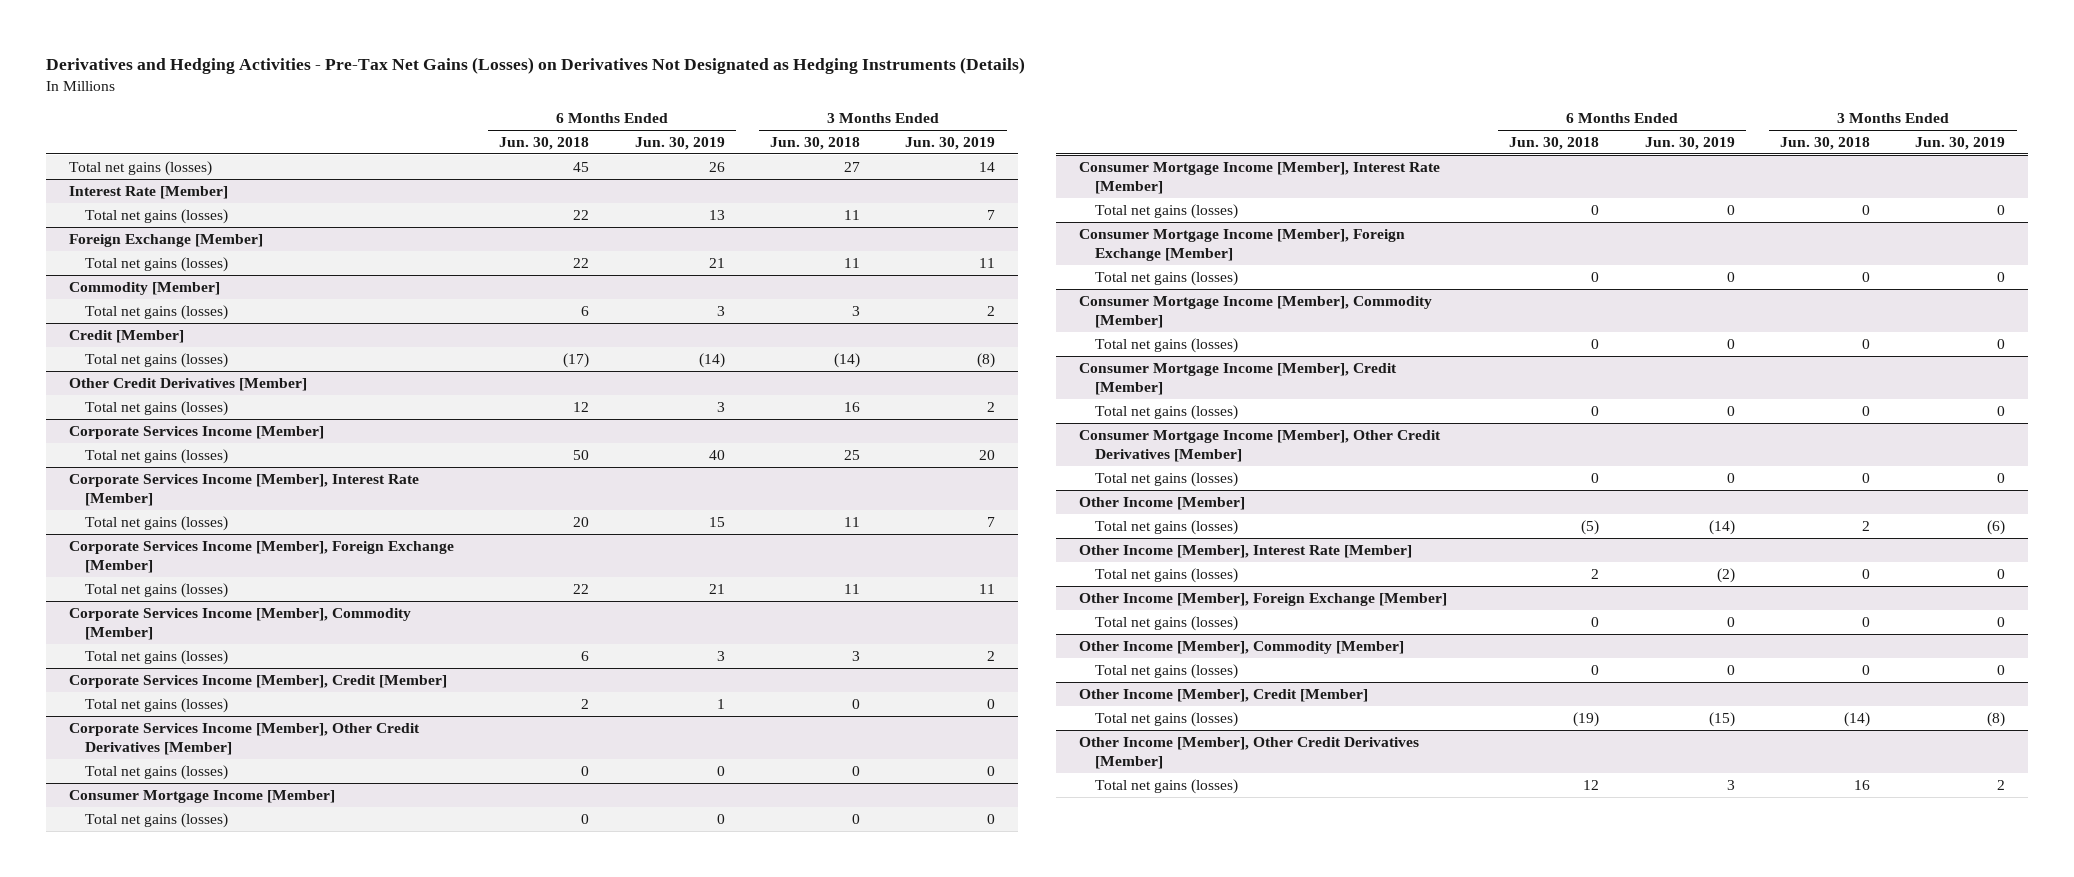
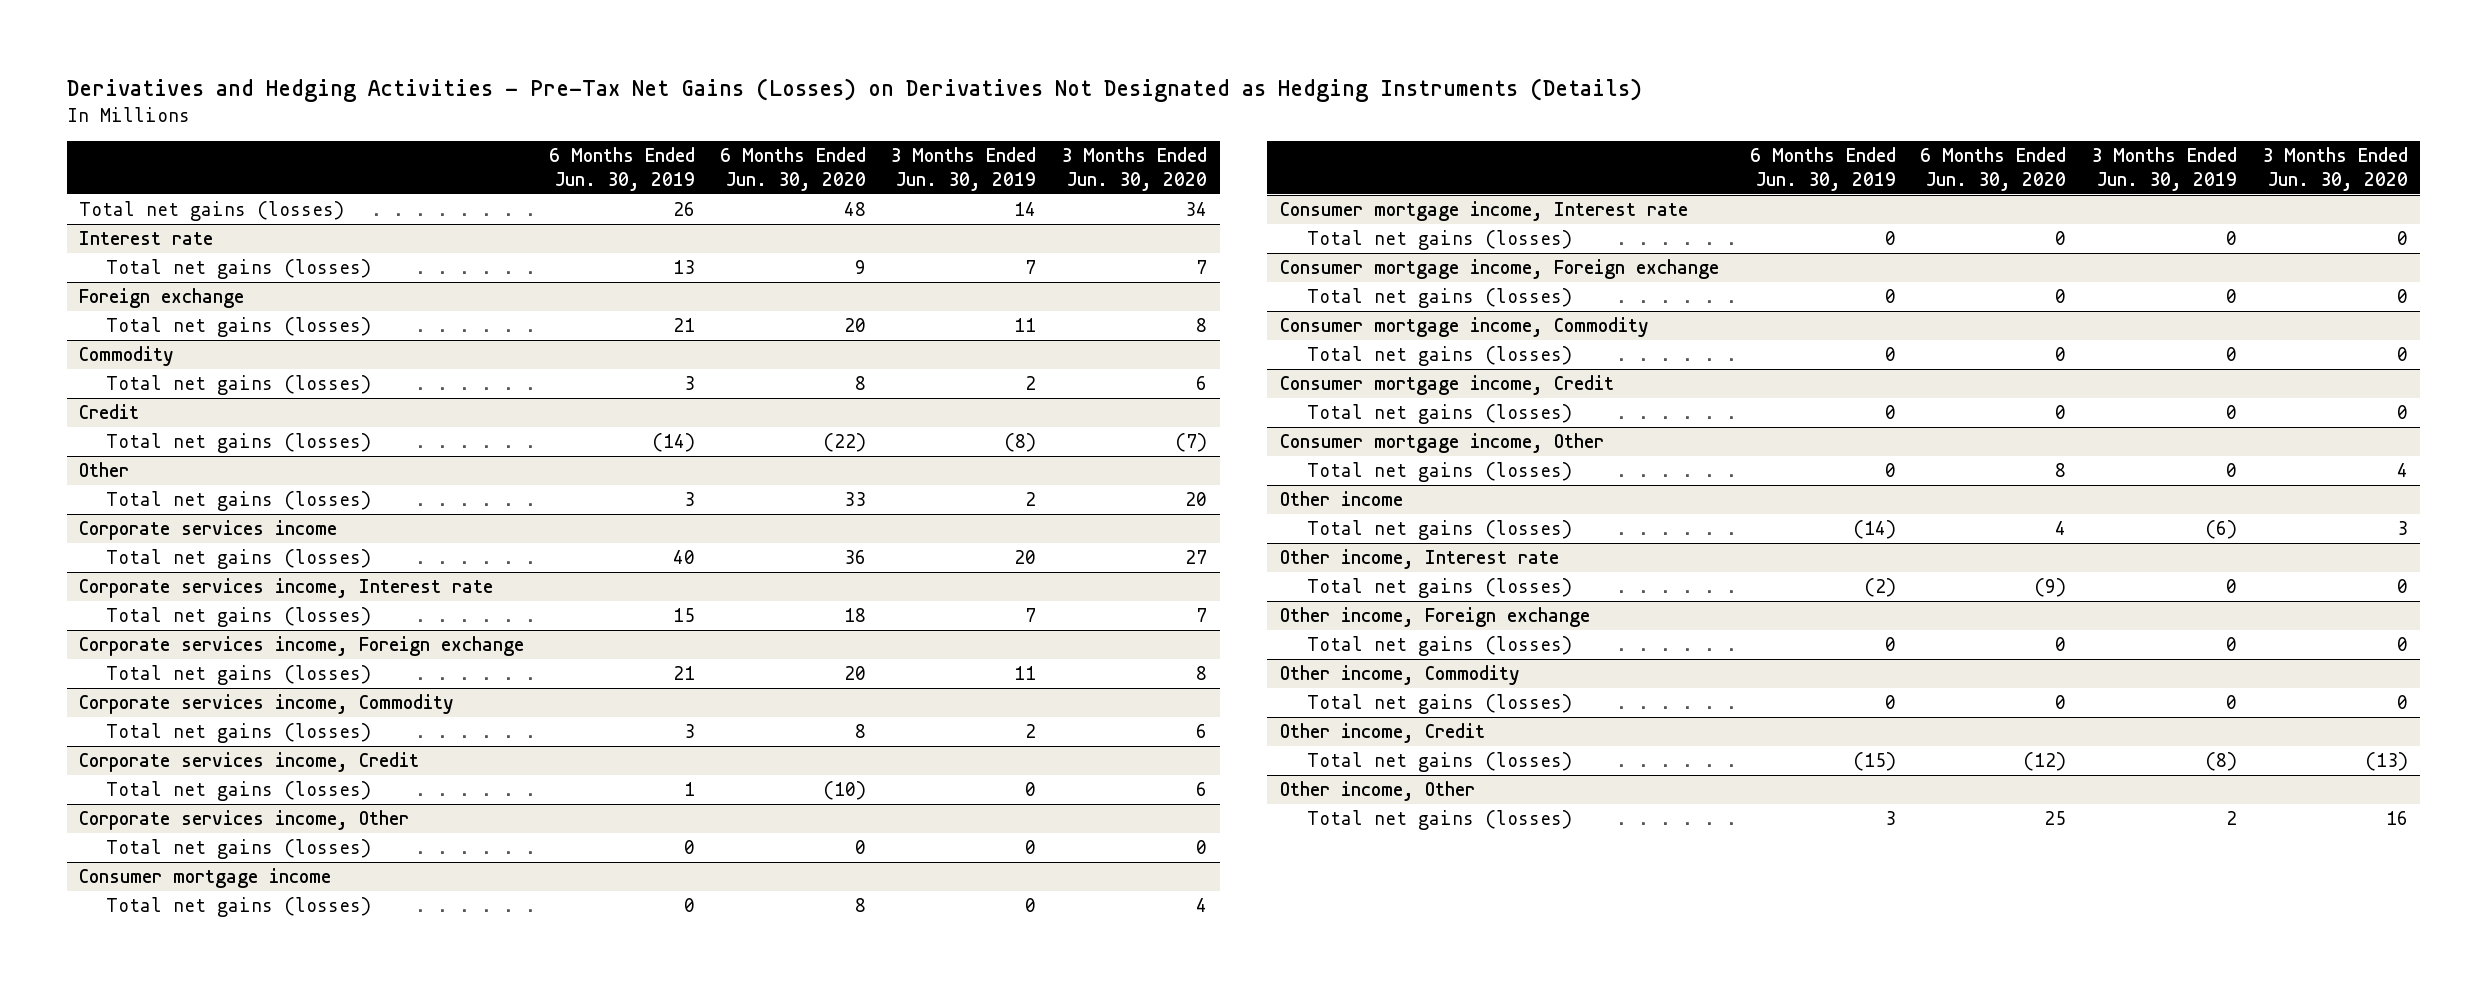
- | 6 Months Ended Jun. 30, 2018 | 6 Months Ended Jun. 30, 2019 | 3 Months Ended Jun. 30, 2018 | 3 Months Ended Jun. 30, 2019
+ | 6 Months Ended Jun. 30, 2019 | 6 Months Ended Jun. 30, 2020 | 3 Months Ended Jun. 30, 2019 | 3 Months Ended Jun. 30, 2020
- Interest Rate [Member]
+ Interest rate
- Foreign Exchange [Member]
+ Foreign exchange
- Commodity [Member]
+ Commodity
- Credit [Member]
+ Credit
- Other Credit Derivatives [Member]
+ Other
- Corporate Services Income [Member]
+ Corporate services income
- Corporate Services Income [Member], Interest Rate [Member]
+ Corporate services income, Interest rate
- Corporate Services Income [Member], Foreign Exchange [Member]
+ Corporate services income, Foreign exchange
- Corporate Services Income [Member], Commodity [Member]
+ Corporate services income, Commodity
- Corporate Services Income [Member], Credit [Member]
+ Corporate services income, Credit
- Corporate Services Income [Member], Other Credit Derivatives [Member]
+ Corporate services income, Other
- Consumer Mortgage Income [Member]
+ Consumer mortgage income
- Consumer Mortgage Income [Member], Interest Rate [Member]
+ Consumer mortgage income, Interest rate
- Consumer Mortgage Income [Member], Foreign Exchange [Member]
+ Consumer mortgage income, Foreign exchange
- Consumer Mortgage Income [Member], Commodity [Member]
+ Consumer mortgage income, Commodity
- Consumer Mortgage Income [Member], Credit [Member]
+ Consumer mortgage income, Credit
- Consumer Mortgage Income [Member], Other Credit Derivatives [Member]
+ Consumer mortgage income, Other
- Other Income [Member]
+ Other income
- Other Income [Member], Interest Rate [Member]
+ Other income, Interest rate
- Other Income [Member], Foreign Exchange [Member]
+ Other income, Foreign exchange
- Other Income [Member], Commodity [Member]
+ Other income, Commodity
- Other Income [Member], Credit [Member]
+ Other income, Credit
- Other Income [Member], Other Credit Derivatives [Member]
+ Other income, Other

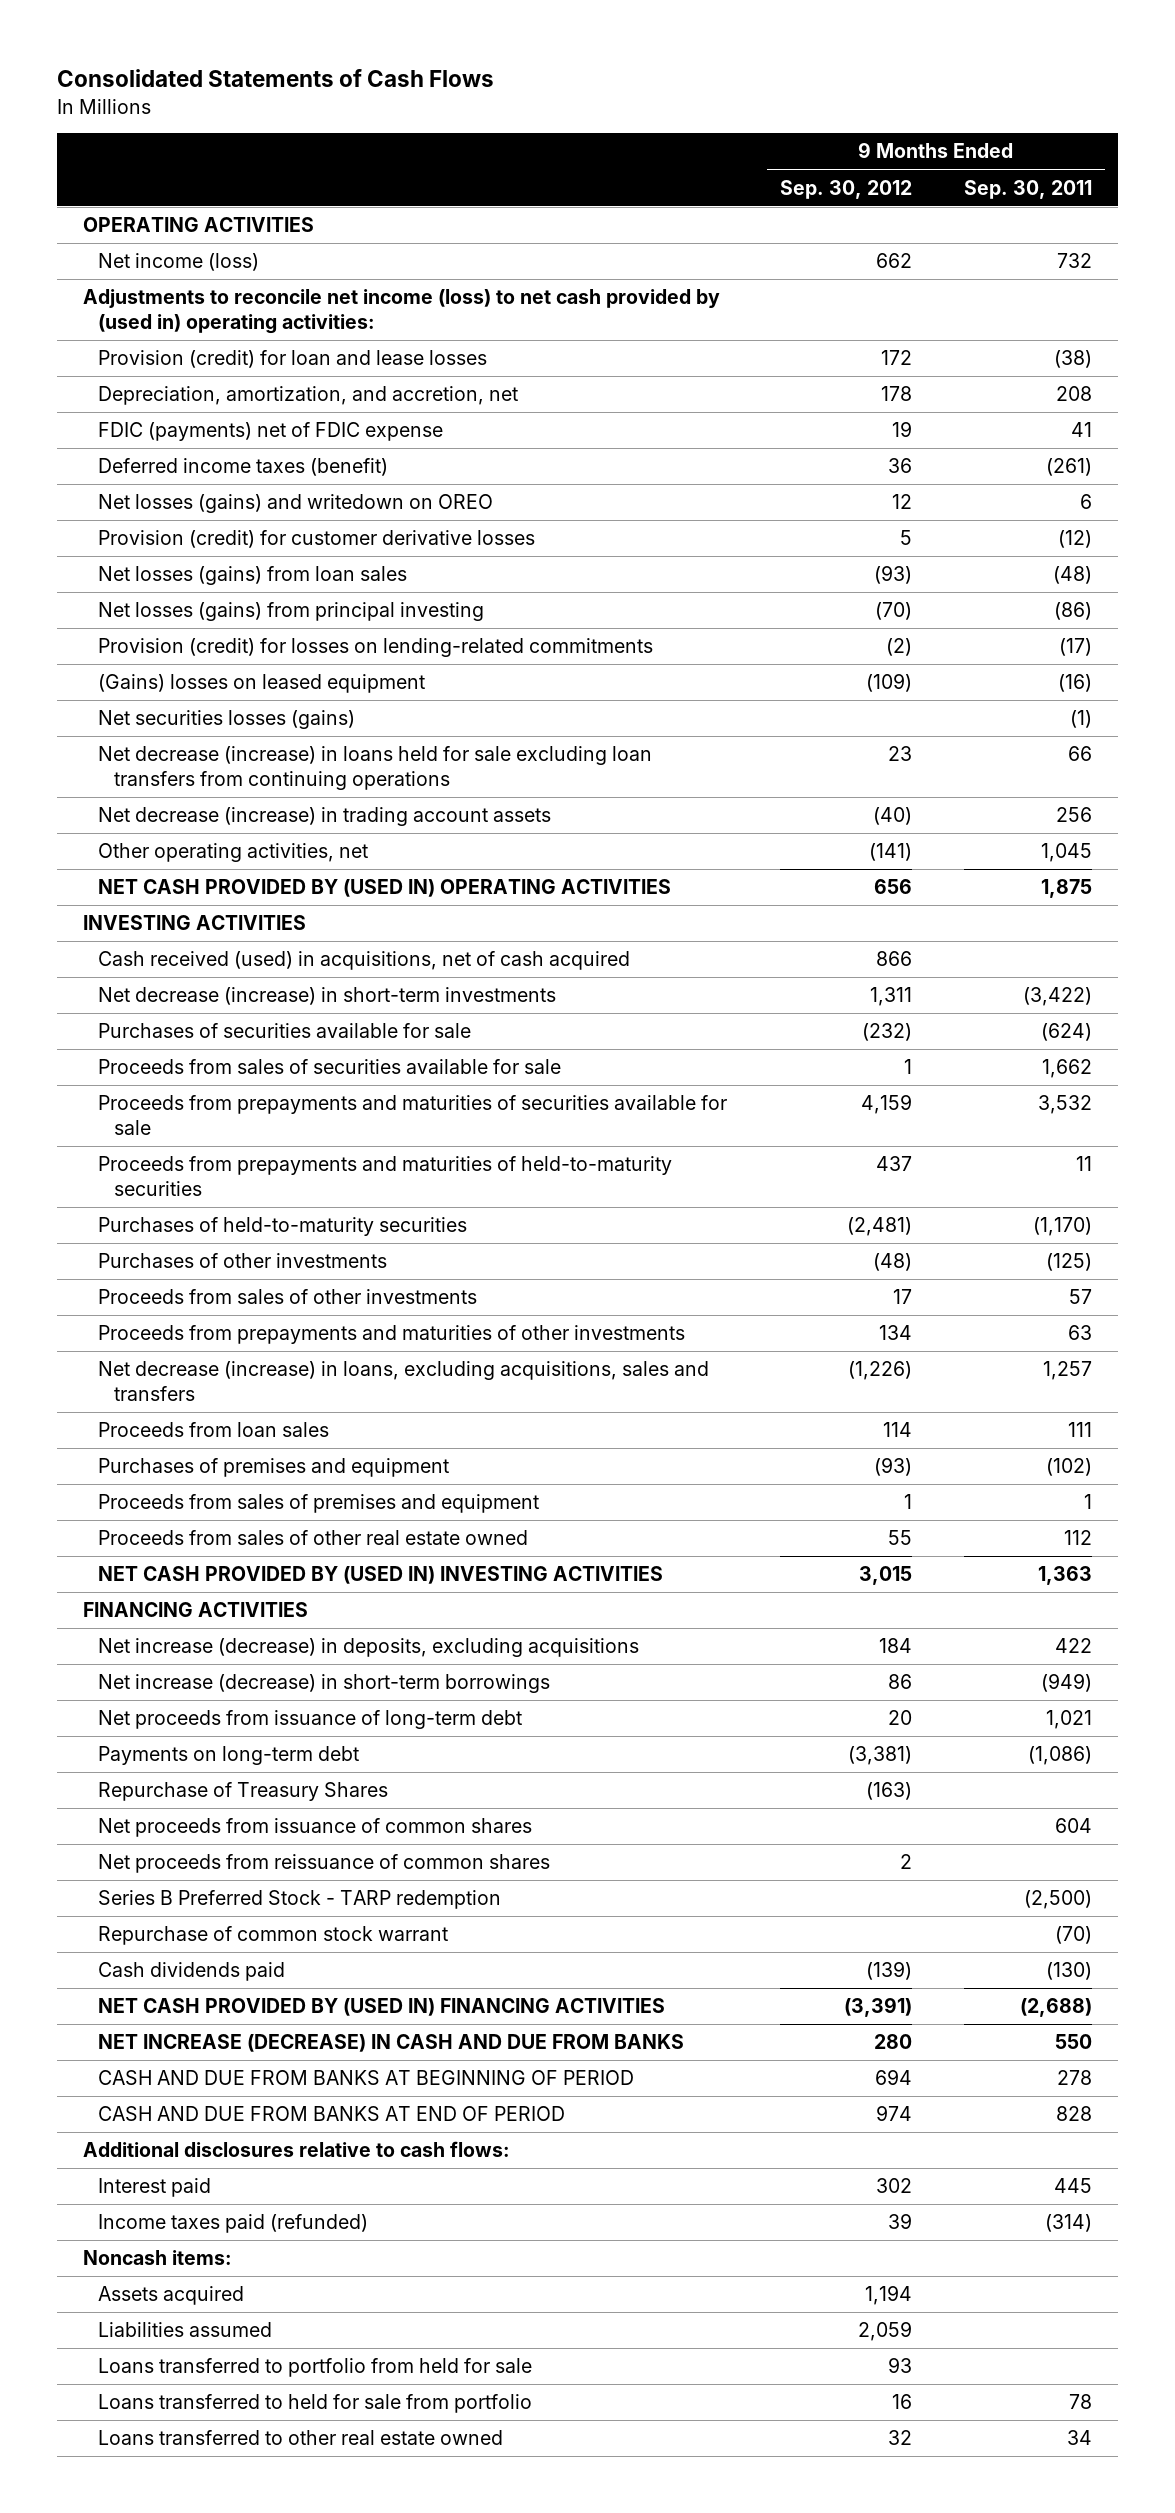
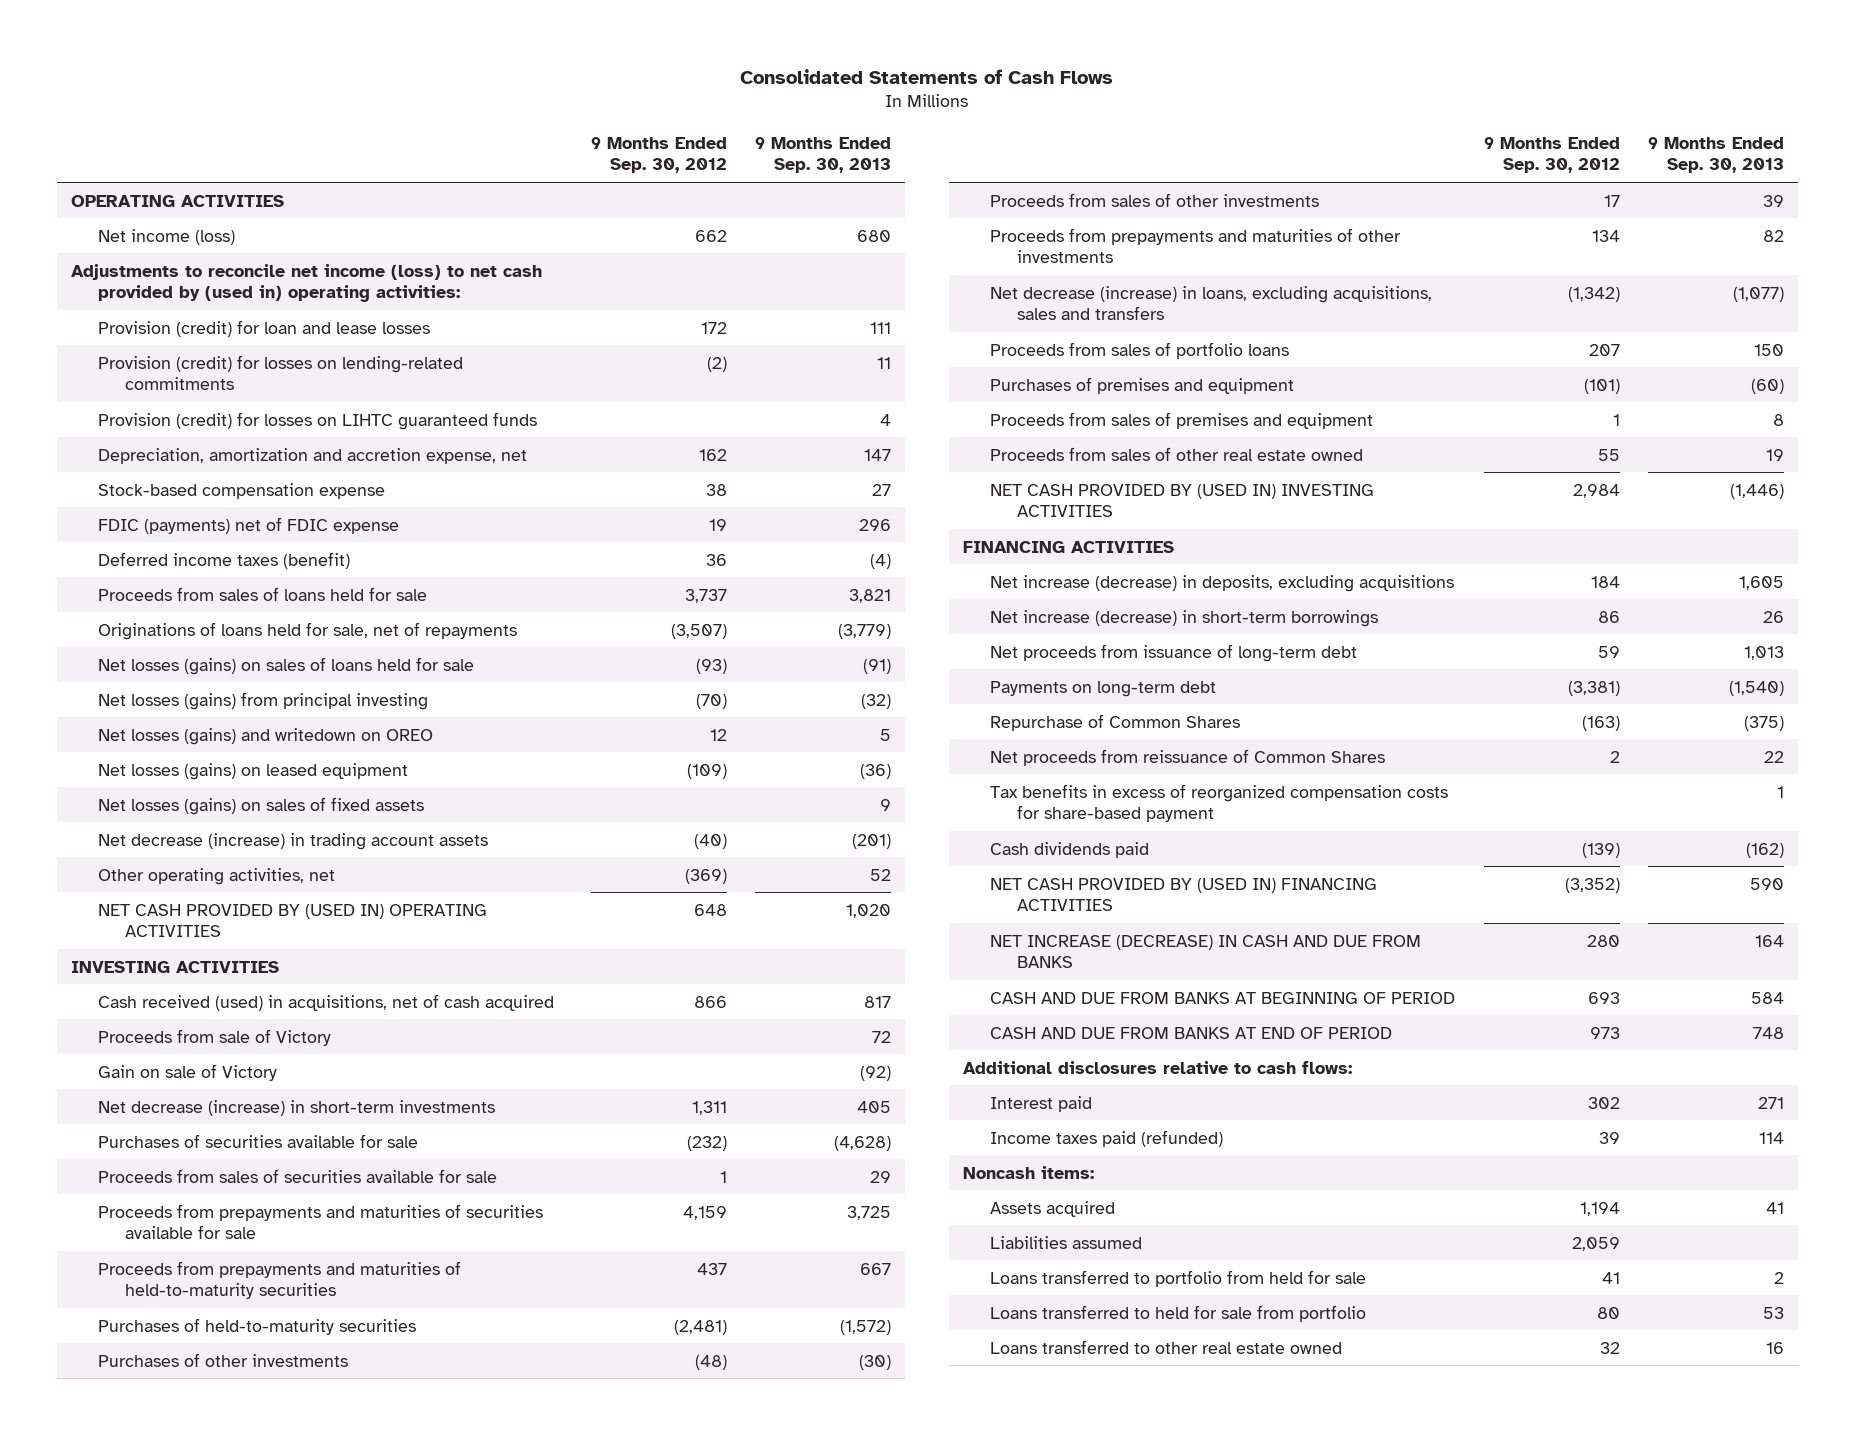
- | 9 Months Ended Sep. 30, 2012 | 9 Months Ended Sep. 30, 2011
+ | 9 Months Ended Sep. 30, 2012 | 9 Months Ended Sep. 30, 2013
- Depreciation, amortization, and accretion, net | 178 | 208
moved up: Provision (credit) for losses on lending-related commitments | (2) | 11
+ Provision (credit) for losses on LIHTC guaranteed funds | | 4
+ Depreciation, amortization and accretion expense, net | 162 | 147
+ Stock-based compensation expense | 38 | 27
- Provision (credit) for customer derivative losses | 5 | (12)
- Net losses (gains) from loan sales | (93) | (48)
+ Proceeds from sales of loans held for sale | 3,737 | 3,821
+ Originations of loans held for sale, net of repayments | (3,507) | (3,779)
+ Net losses (gains) on sales of loans held for sale | (93) | (91)
- (Gains) losses on leased equipment | (109) | (16)
- Net securities losses (gains) | | (1)
- Net decrease (increase) in loans held for sale excluding loan transfers from continuing operations | 23 | 66
moved down: Net losses (gains) and writedown on OREO | 12 | 5
+ Net losses (gains) on leased equipment | (109) | (36)
+ Net losses (gains) on sales of fixed assets | | 9
- Other operating activities, net | (141) | 1,045
- NET CASH PROVIDED BY (USED IN) OPERATING ACTIVITIES | 656 | 1,875
+ Other operating activities, net | (369) | 52
+ NET CASH PROVIDED BY (USED IN) OPERATING ACTIVITIES | 648 | 1,020
+ Proceeds from sale of Victory | | 72
+ Gain on sale of Victory | | (92)
- Net decrease (increase) in loans, excluding acquisitions, sales and transfers | (1,226) | 1,257
- Proceeds from loan sales | 114 | 111
- Purchases of premises and equipment | (93) | (102)
+ Net decrease (increase) in loans, excluding acquisitions, sales and transfers | (1,342) | (1,077)
+ Proceeds from sales of portfolio loans | 207 | 150
+ Purchases of premises and equipment | (101) | (60)
- NET CASH PROVIDED BY (USED IN) INVESTING ACTIVITIES | 3,015 | 1,363
+ NET CASH PROVIDED BY (USED IN) INVESTING ACTIVITIES | 2,984 | (1,446)
- Net proceeds from issuance of long-term debt | 20 | 1,021
+ Net proceeds from issuance of long-term debt | 59 | 1,013
- Repurchase of Treasury Shares | (163) |
- Net proceeds from issuance of common shares | | 604
- Net proceeds from reissuance of common shares | 2 |
- Series B Preferred Stock - TARP redemption | | (2,500)
- Repurchase of common stock warrant | | (70)
+ Repurchase of Common Shares | (163) | (375)
+ Net proceeds from reissuance of Common Shares | 2 | 22
+ Tax benefits in excess of reorganized compensation costs for share-based payment | | 1
- NET CASH PROVIDED BY (USED IN) FINANCING ACTIVITIES | (3,391) | (2,688)
+ NET CASH PROVIDED BY (USED IN) FINANCING ACTIVITIES | (3,352) | 590
- CASH AND DUE FROM BANKS AT BEGINNING OF PERIOD | 694 | 278
- CASH AND DUE FROM BANKS AT END OF PERIOD | 974 | 828
+ CASH AND DUE FROM BANKS AT BEGINNING OF PERIOD | 693 | 584
+ CASH AND DUE FROM BANKS AT END OF PERIOD | 973 | 748
- Loans transferred to portfolio from held for sale | 93 |
- Loans transferred to held for sale from portfolio | 16 | 78
+ Loans transferred to portfolio from held for sale | 41 | 2
+ Loans transferred to held for sale from portfolio | 80 | 53

